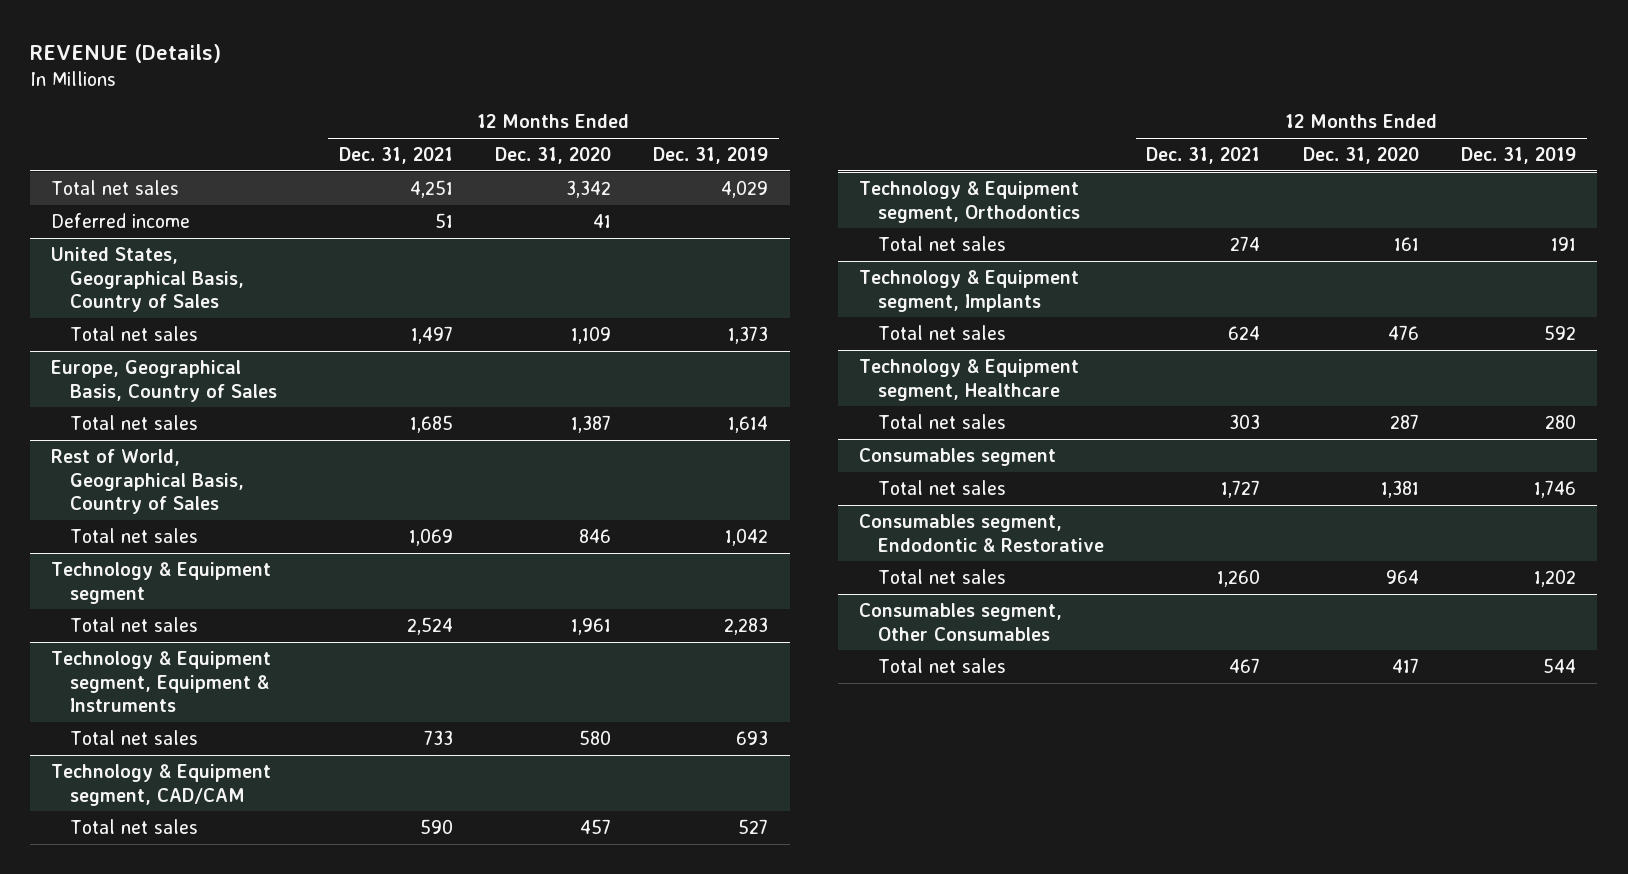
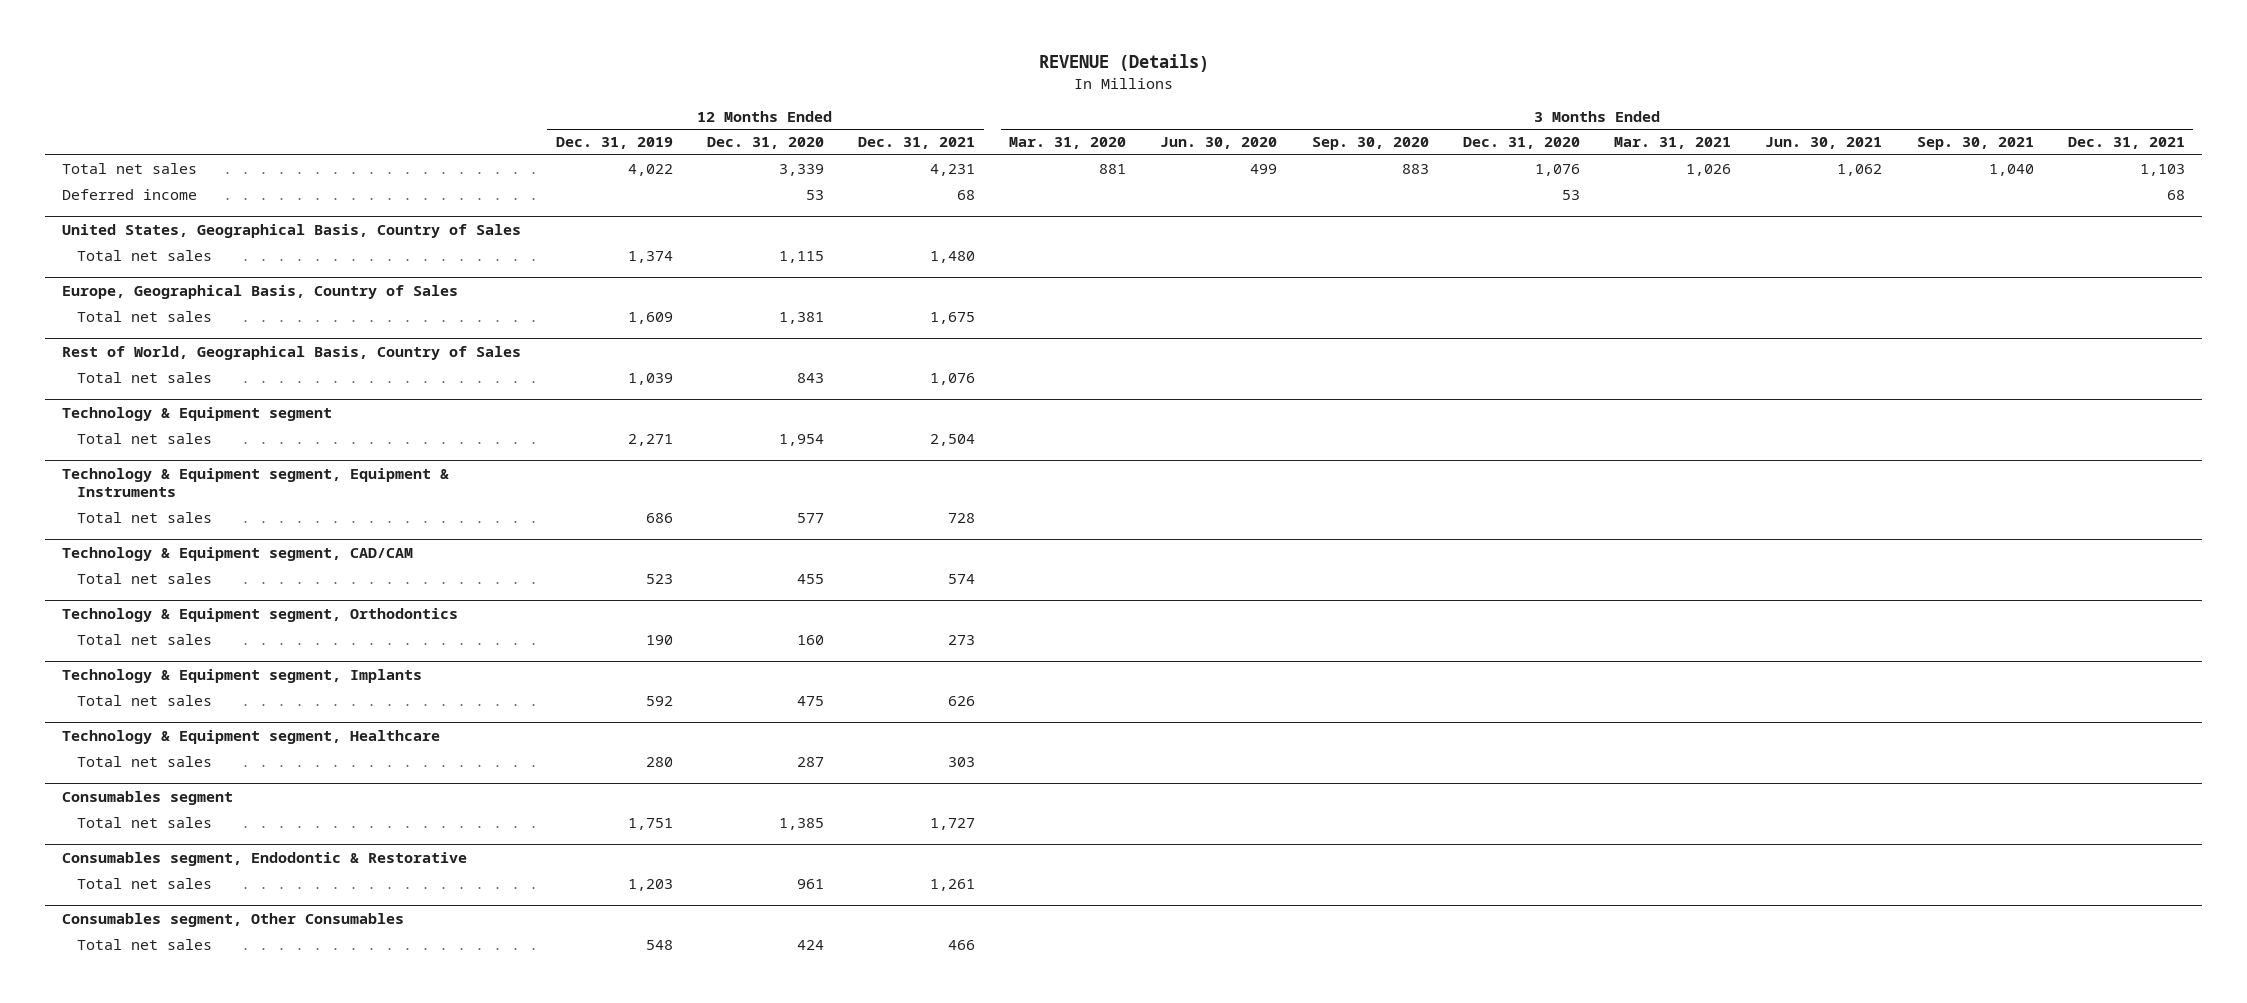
- | 12 Months Ended Dec. 31, 2021 | 12 Months Ended Dec. 31, 2020 | 12 Months Ended Dec. 31, 2019
+ | 12 Months Ended Dec. 31, 2019 | 12 Months Ended Dec. 31, 2020 | 12 Months Ended Dec. 31, 2021 | 3 Months Ended Mar. 31, 2020 | 3 Months Ended Jun. 30, 2020 | 3 Months Ended Sep. 30, 2020 | 3 Months Ended Dec. 31, 2020 | 3 Months Ended Mar. 31, 2021 | 3 Months Ended Jun. 30, 2021 | 3 Months Ended Sep. 30, 2021 | 3 Months Ended Dec. 31, 2021
- Total net sales | 4,251 | 3,342 | 4,029
- Deferred income | 51 | 41 |
+ Total net sales | 4,022 | 3,339 | 4,231 | 881 | 499 | 883 | 1,076 | 1,026 | 1,062 | 1,040 | 1,103
+ Deferred income | | 53 | 68 | | | | 53 | | | | 68
@ United States, Geographical Basis, Country of Sales
- Total net sales | 1,497 | 1,109 | 1,373
+ Total net sales | 1,374 | 1,115 | 1,480 | | | | | | | |
@ Europe, Geographical Basis, Country of Sales
- Total net sales | 1,685 | 1,387 | 1,614
+ Total net sales | 1,609 | 1,381 | 1,675 | | | | | | | |
@ Rest of World, Geographical Basis, Country of Sales
- Total net sales | 1,069 | 846 | 1,042
+ Total net sales | 1,039 | 843 | 1,076 | | | | | | | |
@ Technology & Equipment segment
- Total net sales | 2,524 | 1,961 | 2,283
+ Total net sales | 2,271 | 1,954 | 2,504 | | | | | | | |
@ Technology & Equipment segment, Equipment & Instruments
- Total net sales | 733 | 580 | 693
+ Total net sales | 686 | 577 | 728 | | | | | | | |
@ Technology & Equipment segment, CAD/CAM
- Total net sales | 590 | 457 | 527
+ Total net sales | 523 | 455 | 574 | | | | | | | |
@ Technology & Equipment segment, Orthodontics
- Total net sales | 274 | 161 | 191
+ Total net sales | 190 | 160 | 273 | | | | | | | |
@ Technology & Equipment segment, Implants
- Total net sales | 624 | 476 | 592
+ Total net sales | 592 | 475 | 626 | | | | | | | |
@ Consumables segment
- Total net sales | 1,727 | 1,381 | 1,746
+ Total net sales | 1,751 | 1,385 | 1,727 | | | | | | | |
@ Consumables segment, Endodontic & Restorative
- Total net sales | 1,260 | 964 | 1,202
+ Total net sales | 1,203 | 961 | 1,261 | | | | | | | |
@ Consumables segment, Other Consumables
- Total net sales | 467 | 417 | 544
+ Total net sales | 548 | 424 | 466 | | | | | | | |

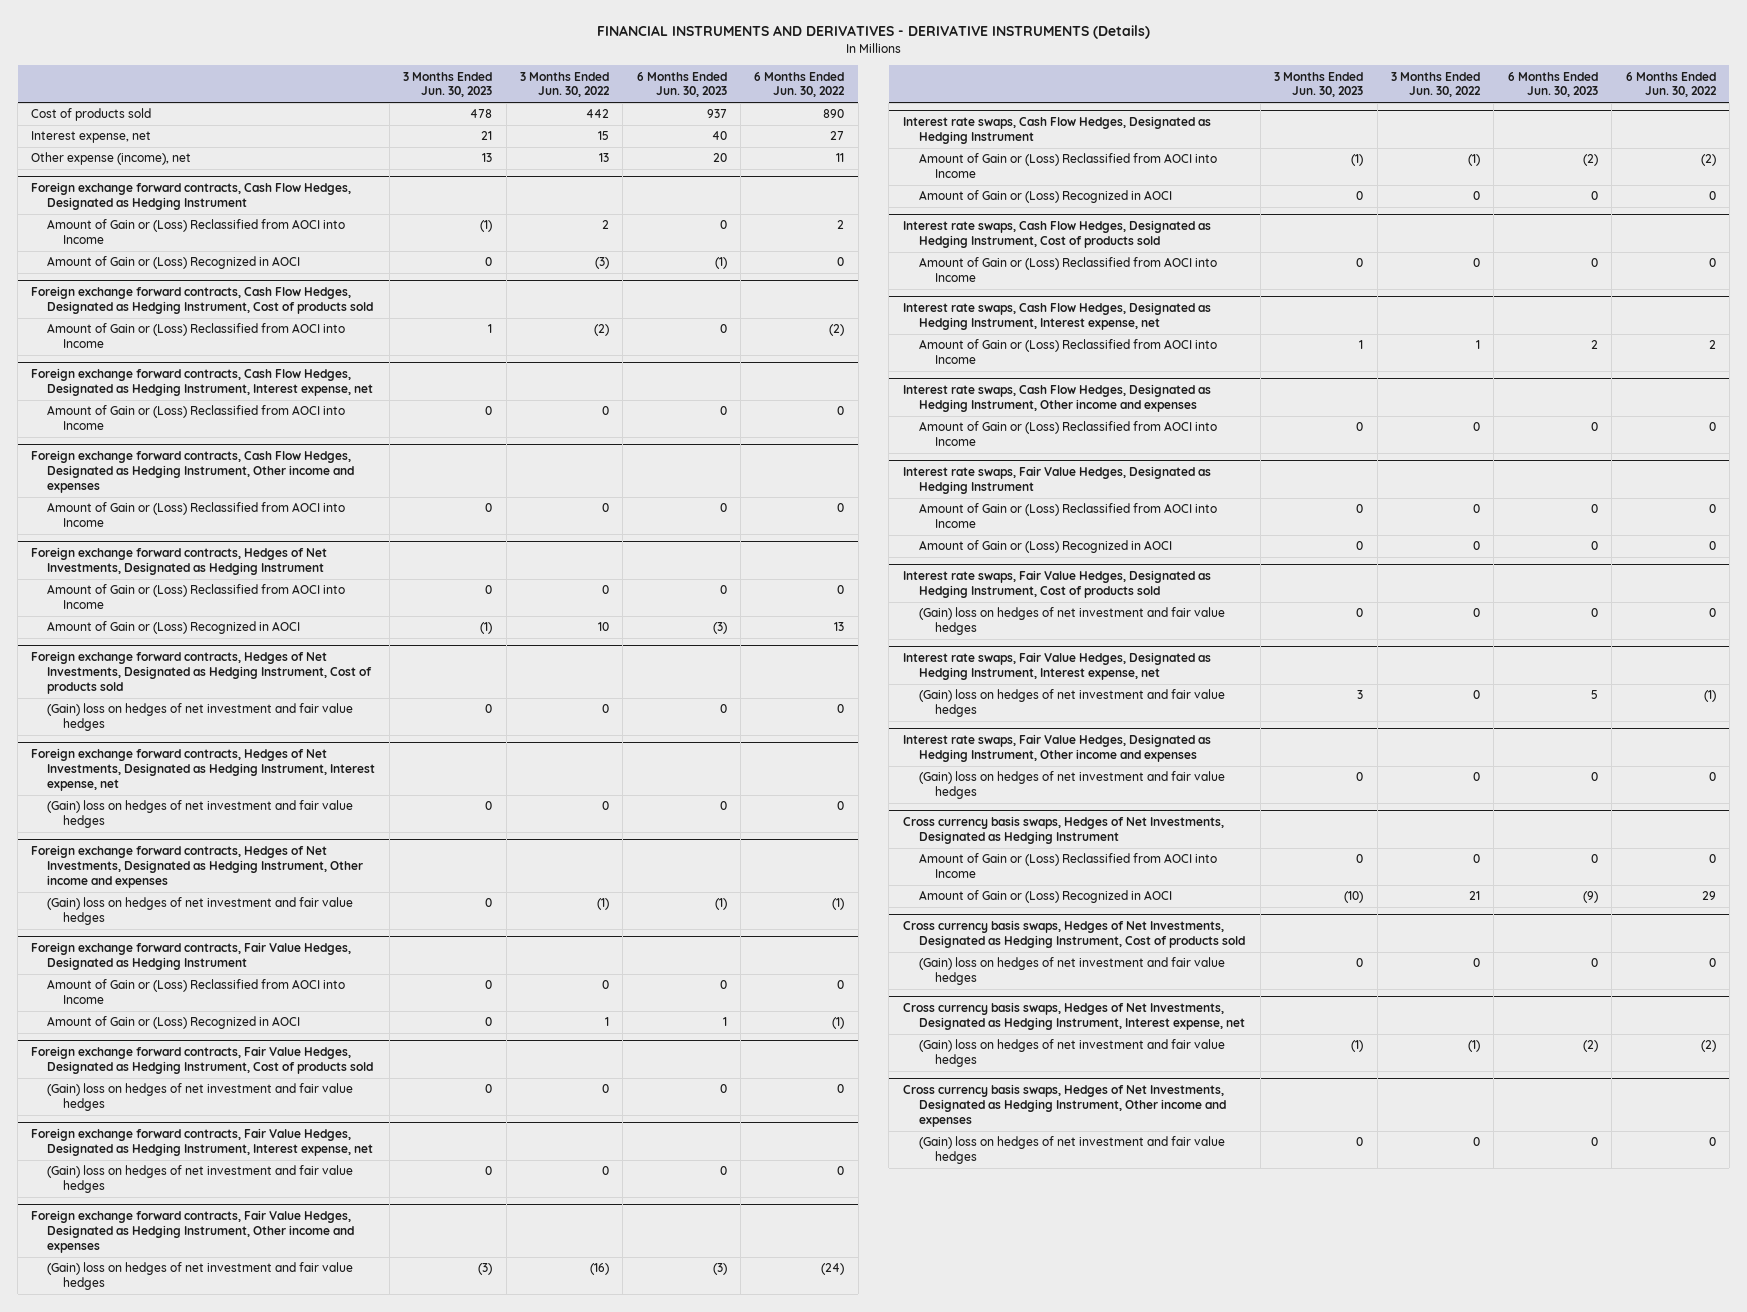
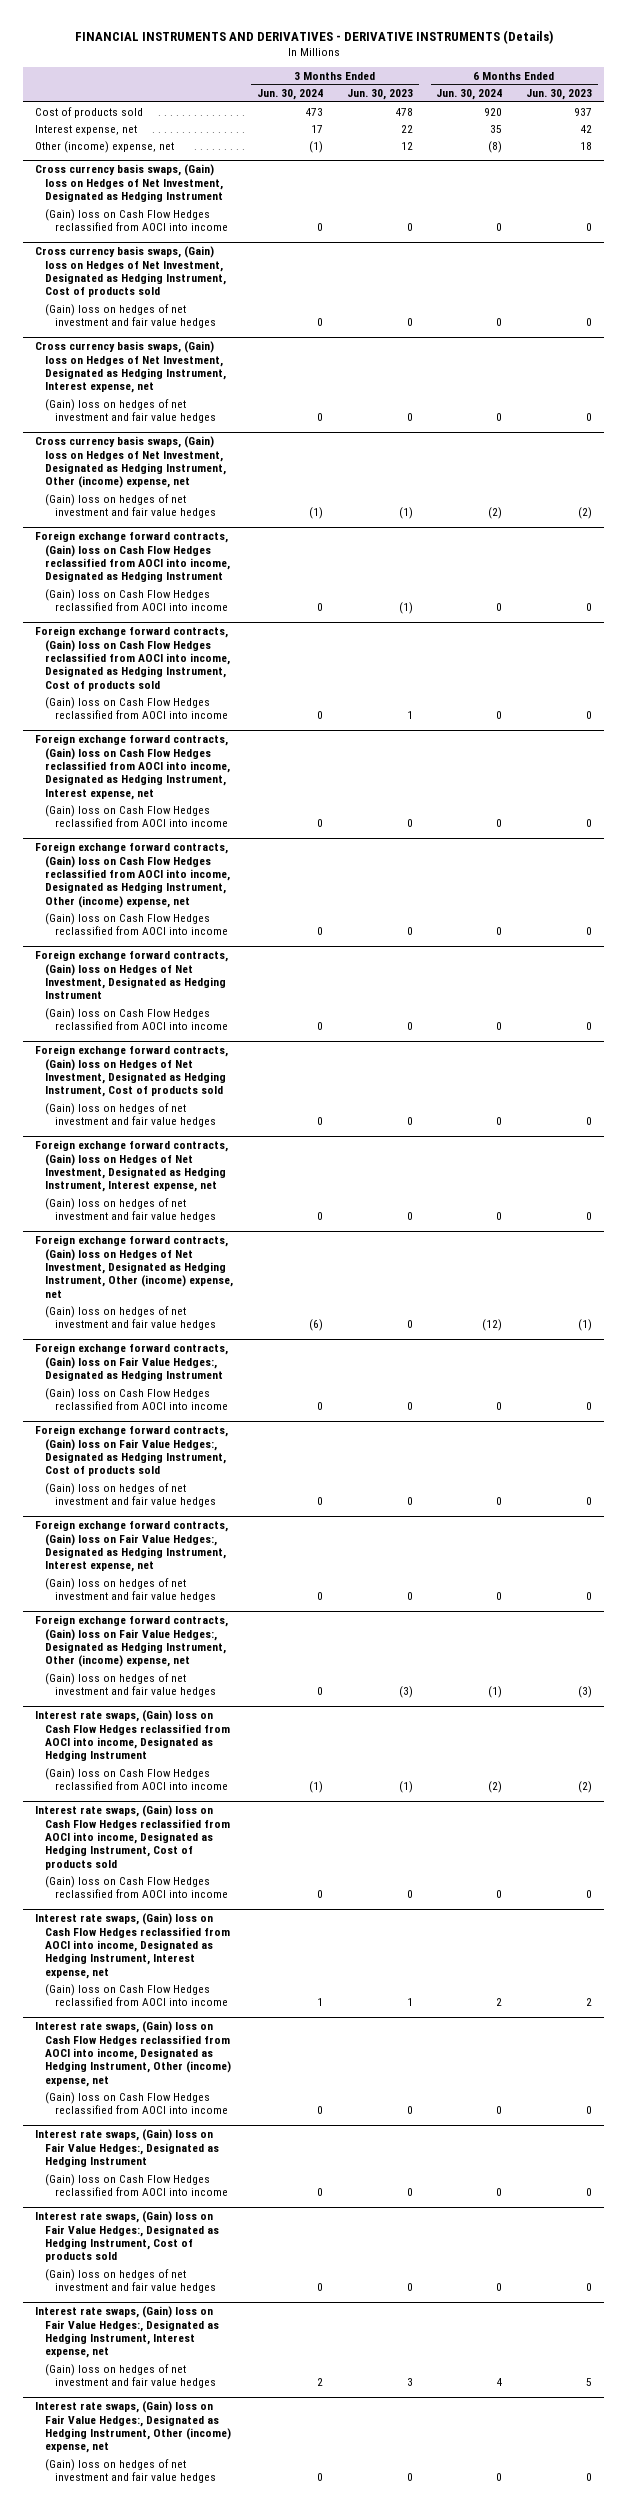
- | 3 Months Ended Jun. 30, 2023 | 3 Months Ended Jun. 30, 2022 | 6 Months Ended Jun. 30, 2023 | 6 Months Ended Jun. 30, 2022
+ | 3 Months Ended Jun. 30, 2024 | 3 Months Ended Jun. 30, 2023 | 6 Months Ended Jun. 30, 2024 | 6 Months Ended Jun. 30, 2023
- Interest expense, net | 21 | 15 | 40 | 27
- Other expense (income), net | 13 | 13 | 20 | 11
- Foreign exchange forward contracts, Cash Flow Hedges, Designated as Hedging Instrument
- Amount of Gain or (Loss) Reclassified from AOCI into Income | (1) | 2 | 0 | 2
- Amount of Gain or (Loss) Recognized in AOCI | 0 | (3) | (1) | 0
- Foreign exchange forward contracts, Cash Flow Hedges, Designated as Hedging Instrument, Cost of products sold
- Amount of Gain or (Loss) Reclassified from AOCI into Income | 1 | (2) | 0 | (2)
- Foreign exchange forward contracts, Cash Flow Hedges, Designated as Hedging Instrument, Interest expense, net
- Amount of Gain or (Loss) Reclassified from AOCI into Income | 0 | 0 | 0 | 0
- Foreign exchange forward contracts, Cash Flow Hedges, Designated as Hedging Instrument, Other income and expenses
- Amount of Gain or (Loss) Reclassified from AOCI into Income | 0 | 0 | 0 | 0
- Foreign exchange forward contracts, Hedges of Net Investments, Designated as Hedging Instrument
- Amount of Gain or (Loss) Reclassified from AOCI into Income | 0 | 0 | 0 | 0
- Amount of Gain or (Loss) Recognized in AOCI | (1) | 10 | (3) | 13
- Foreign exchange forward contracts, Hedges of Net Investments, Designated as Hedging Instrument, Cost of products sold
+ Interest expense, net | 17 | 22 | 35 | 42
+ Other (income) expense, net | (1) | 12 | (8) | 18
+ Cross currency basis swaps, (Gain) loss on Hedges of Net Investment, Designated as Hedging Instrument
+ (Gain) loss on Cash Flow Hedges reclassified from AOCI into income | 0 | 0 | 0 | 0
+ Cross currency basis swaps, (Gain) loss on Hedges of Net Investment, Designated as Hedging Instrument, Cost of products sold
- Foreign exchange forward contracts, Hedges of Net Investments, Designated as Hedging Instrument, Interest expense, net
+ Cross currency basis swaps, (Gain) loss on Hedges of Net Investment, Designated as Hedging Instrument, Interest expense, net
- Foreign exchange forward contracts, Hedges of Net Investments, Designated as Hedging Instrument, Other income and expenses
+ Cross currency basis swaps, (Gain) loss on Hedges of Net Investment, Designated as Hedging Instrument, Other (income) expense, net
+ (Gain) loss on hedges of net investment and fair value hedges | (1) | (1) | (2) | (2)
+ Foreign exchange forward contracts, (Gain) loss on Cash Flow Hedges reclassified from AOCI into income, Designated as Hedging Instrument
+ (Gain) loss on Cash Flow Hedges reclassified from AOCI into income | 0 | (1) | 0 | 0
+ Foreign exchange forward contracts, (Gain) loss on Cash Flow Hedges reclassified from AOCI into income, Designated as Hedging Instrument, Cost of products sold
+ (Gain) loss on Cash Flow Hedges reclassified from AOCI into income | 0 | 1 | 0 | 0
+ Foreign exchange forward contracts, (Gain) loss on Cash Flow Hedges reclassified from AOCI into income, Designated as Hedging Instrument, Interest expense, net
+ (Gain) loss on Cash Flow Hedges reclassified from AOCI into income | 0 | 0 | 0 | 0
+ Foreign exchange forward contracts, (Gain) loss on Cash Flow Hedges reclassified from AOCI into income, Designated as Hedging Instrument, Other (income) expense, net
+ (Gain) loss on Cash Flow Hedges reclassified from AOCI into income | 0 | 0 | 0 | 0
+ Foreign exchange forward contracts, (Gain) loss on Hedges of Net Investment, Designated as Hedging Instrument
+ (Gain) loss on Cash Flow Hedges reclassified from AOCI into income | 0 | 0 | 0 | 0
+ Foreign exchange forward contracts, (Gain) loss on Hedges of Net Investment, Designated as Hedging Instrument, Cost of products sold
+ (Gain) loss on hedges of net investment and fair value hedges | 0 | 0 | 0 | 0
+ Foreign exchange forward contracts, (Gain) loss on Hedges of Net Investment, Designated as Hedging Instrument, Interest expense, net
+ (Gain) loss on hedges of net investment and fair value hedges | 0 | 0 | 0 | 0
+ Foreign exchange forward contracts, (Gain) loss on Hedges of Net Investment, Designated as Hedging Instrument, Other (income) expense, net
- Foreign exchange forward contracts, Fair Value Hedges, Designated as Hedging Instrument
- Amount of Gain or (Loss) Reclassified from AOCI into Income | 0 | 0 | 0 | 0
- Amount of Gain or (Loss) Recognized in AOCI | 0 | 1 | 1 | (1)
- Foreign exchange forward contracts, Fair Value Hedges, Designated as Hedging Instrument, Cost of products sold
+ Foreign exchange forward contracts, (Gain) loss on Fair Value Hedges:, Designated as Hedging Instrument
+ (Gain) loss on Cash Flow Hedges reclassified from AOCI into income | 0 | 0 | 0 | 0
+ Foreign exchange forward contracts, (Gain) loss on Fair Value Hedges:, Designated as Hedging Instrument, Cost of products sold
- Foreign exchange forward contracts, Fair Value Hedges, Designated as Hedging Instrument, Interest expense, net
+ Foreign exchange forward contracts, (Gain) loss on Fair Value Hedges:, Designated as Hedging Instrument, Interest expense, net
- Foreign exchange forward contracts, Fair Value Hedges, Designated as Hedging Instrument, Other income and expenses
+ Foreign exchange forward contracts, (Gain) loss on Fair Value Hedges:, Designated as Hedging Instrument, Other (income) expense, net
- Interest rate swaps, Cash Flow Hedges, Designated as Hedging Instrument
- Amount of Gain or (Loss) Reclassified from AOCI into Income | (1) | (1) | (2) | (2)
- Amount of Gain or (Loss) Recognized in AOCI | 0 | 0 | 0 | 0
- Interest rate swaps, Cash Flow Hedges, Designated as Hedging Instrument, Cost of products sold
- Amount of Gain or (Loss) Reclassified from AOCI into Income | 0 | 0 | 0 | 0
- Interest rate swaps, Cash Flow Hedges, Designated as Hedging Instrument, Interest expense, net
- Amount of Gain or (Loss) Reclassified from AOCI into Income | 1 | 1 | 2 | 2
- Interest rate swaps, Cash Flow Hedges, Designated as Hedging Instrument, Other income and expenses
- Amount of Gain or (Loss) Reclassified from AOCI into Income | 0 | 0 | 0 | 0
- Interest rate swaps, Fair Value Hedges, Designated as Hedging Instrument
- Amount of Gain or (Loss) Reclassified from AOCI into Income | 0 | 0 | 0 | 0
- Amount of Gain or (Loss) Recognized in AOCI | 0 | 0 | 0 | 0
- Interest rate swaps, Fair Value Hedges, Designated as Hedging Instrument, Cost of products sold
+ Interest rate swaps, (Gain) loss on Cash Flow Hedges reclassified from AOCI into income, Designated as Hedging Instrument
+ (Gain) loss on Cash Flow Hedges reclassified from AOCI into income | (1) | (1) | (2) | (2)
+ Interest rate swaps, (Gain) loss on Cash Flow Hedges reclassified from AOCI into income, Designated as Hedging Instrument, Cost of products sold
+ (Gain) loss on Cash Flow Hedges reclassified from AOCI into income | 0 | 0 | 0 | 0
+ Interest rate swaps, (Gain) loss on Cash Flow Hedges reclassified from AOCI into income, Designated as Hedging Instrument, Interest expense, net
+ (Gain) loss on Cash Flow Hedges reclassified from AOCI into income | 1 | 1 | 2 | 2
+ Interest rate swaps, (Gain) loss on Cash Flow Hedges reclassified from AOCI into income, Designated as Hedging Instrument, Other (income) expense, net
+ (Gain) loss on Cash Flow Hedges reclassified from AOCI into income | 0 | 0 | 0 | 0
+ Interest rate swaps, (Gain) loss on Fair Value Hedges:, Designated as Hedging Instrument
+ (Gain) loss on Cash Flow Hedges reclassified from AOCI into income | 0 | 0 | 0 | 0
+ Interest rate swaps, (Gain) loss on Fair Value Hedges:, Designated as Hedging Instrument, Cost of products sold
- Interest rate swaps, Fair Value Hedges, Designated as Hedging Instrument, Interest expense, net
+ Interest rate swaps, (Gain) loss on Fair Value Hedges:, Designated as Hedging Instrument, Interest expense, net
- Interest rate swaps, Fair Value Hedges, Designated as Hedging Instrument, Other income and expenses
- (Gain) loss on hedges of net investment and fair value hedges | 0 | 0 | 0 | 0
- Cross currency basis swaps, Hedges of Net Investments, Designated as Hedging Instrument
- Amount of Gain or (Loss) Reclassified from AOCI into Income | 0 | 0 | 0 | 0
- Amount of Gain or (Loss) Recognized in AOCI | (10) | 21 | (9) | 29
- Cross currency basis swaps, Hedges of Net Investments, Designated as Hedging Instrument, Cost of products sold
- (Gain) loss on hedges of net investment and fair value hedges | 0 | 0 | 0 | 0
- Cross currency basis swaps, Hedges of Net Investments, Designated as Hedging Instrument, Interest expense, net
- (Gain) loss on hedges of net investment and fair value hedges | (1) | (1) | (2) | (2)
- Cross currency basis swaps, Hedges of Net Investments, Designated as Hedging Instrument, Other income and expenses
+ Interest rate swaps, (Gain) loss on Fair Value Hedges:, Designated as Hedging Instrument, Other (income) expense, net

